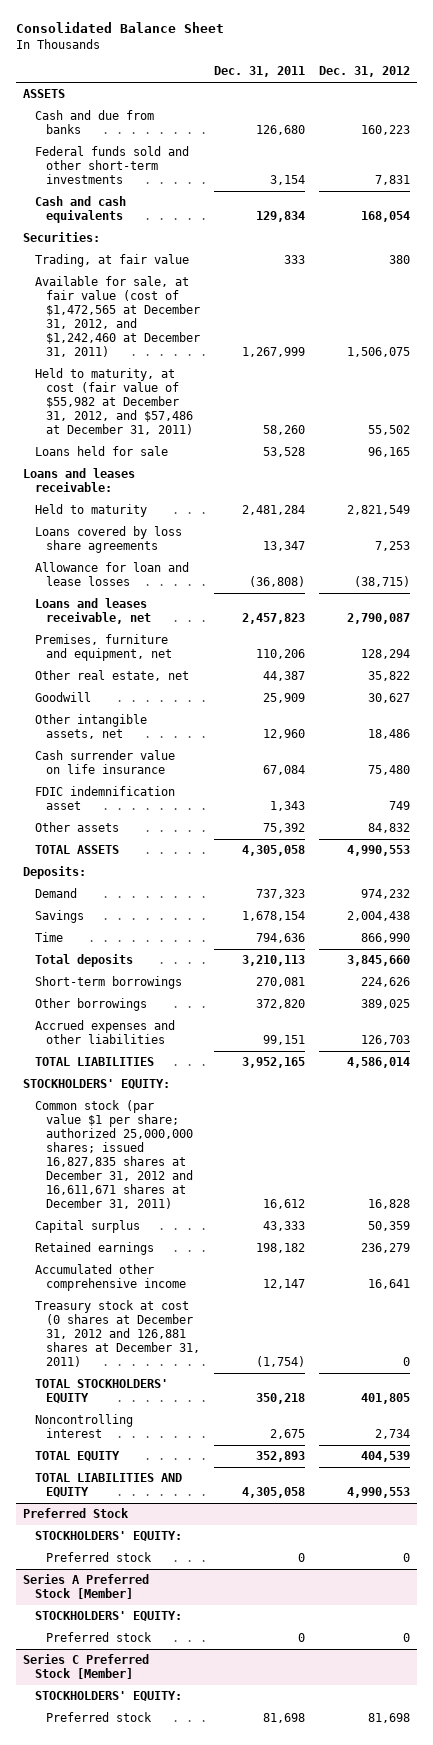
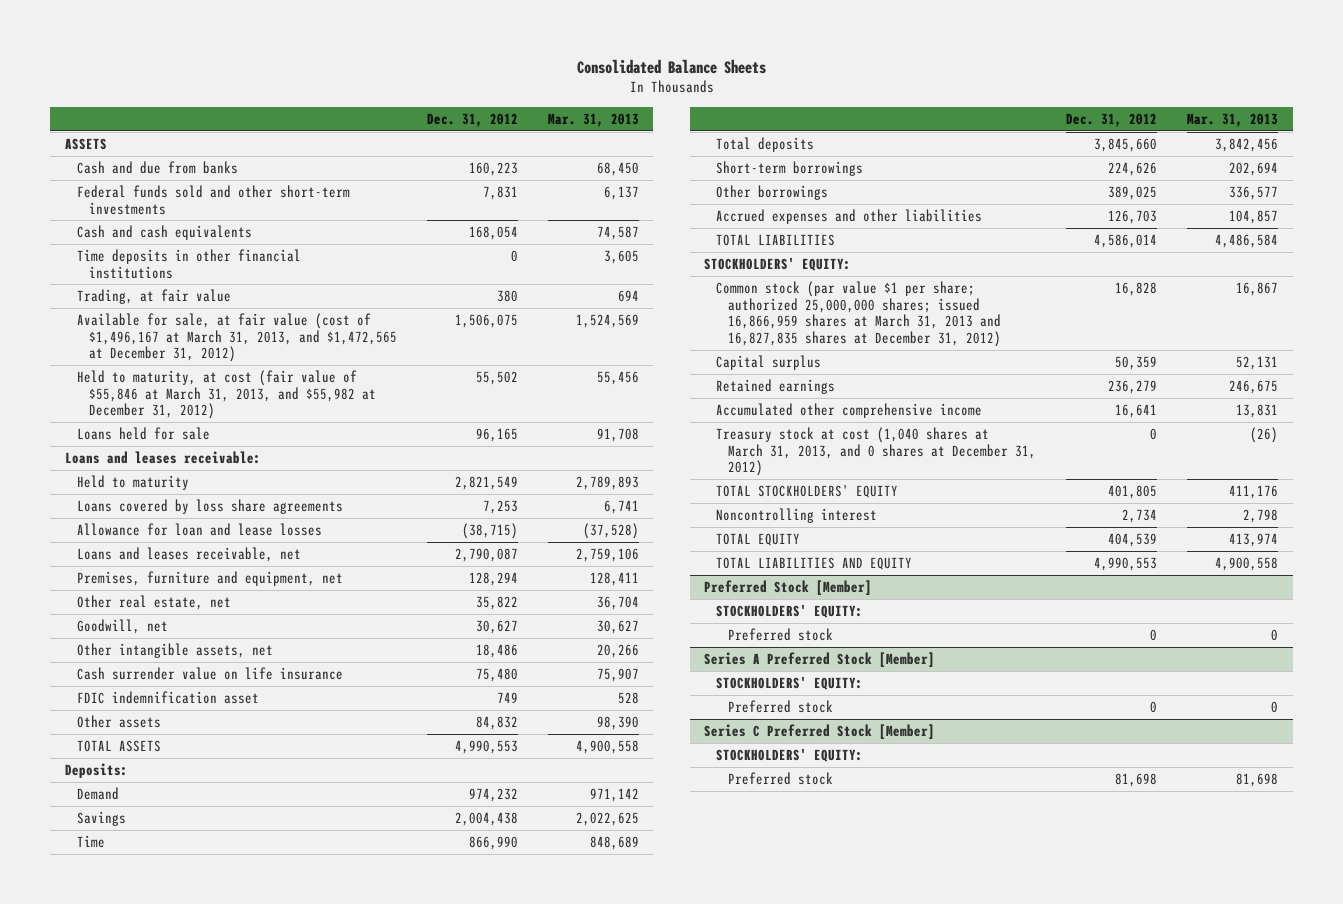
- Consolidated Balance Sheet
+ Consolidated Balance Sheets
- | Dec. 31, 2011 | Dec. 31, 2012
+ | Dec. 31, 2012 | Mar. 31, 2013
- Securities:
+ Time deposits in other financial institutions | 0 | 3,605
- Available for sale, at fair value (cost of $1,472,565 at December 31, 2012, and $1,242,460 at December 31, 2011) | 1,267,999 | 1,506,075
- Held to maturity, at cost (fair value of $55,982 at December 31, 2012, and $57,486 at December 31, 2011) | 58,260 | 55,502
+ Available for sale, at fair value (cost of $1,496,167 at March 31, 2013, and $1,472,565 at December 31, 2012) | 1,506,075 | 1,524,569
+ Held to maturity, at cost (fair value of $55,846 at March 31, 2013, and $55,982 at December 31, 2012) | 55,502 | 55,456
- Goodwill | 25,909 | 30,627
+ Goodwill, net | 30,627 | 30,627
- Common stock (par value $1 per share; authorized 25,000,000 shares; issued 16,827,835 shares at December 31, 2012 and 16,611,671 shares at December 31, 2011) | 16,612 | 16,828
+ Common stock (par value $1 per share; authorized 25,000,000 shares; issued 16,866,959 shares at March 31, 2013 and 16,827,835 shares at December 31, 2012) | 16,828 | 16,867
- Treasury stock at cost (0 shares at December 31, 2012 and 126,881 shares at December 31, 2011) | (1,754) | 0
+ Treasury stock at cost (1,040 shares at March 31, 2013, and 0 shares at December 31, 2012) | 0 | (26)
- Preferred Stock
+ Preferred Stock [Member]

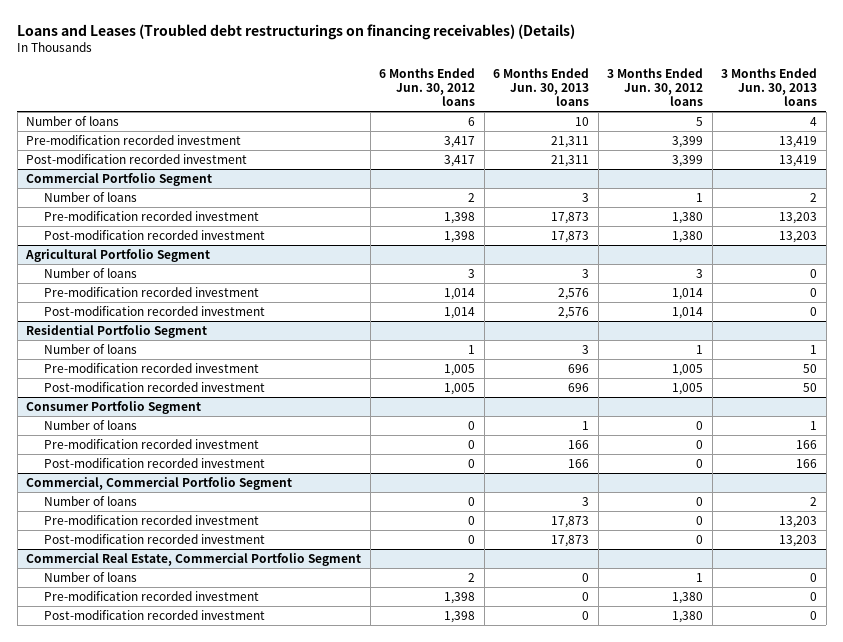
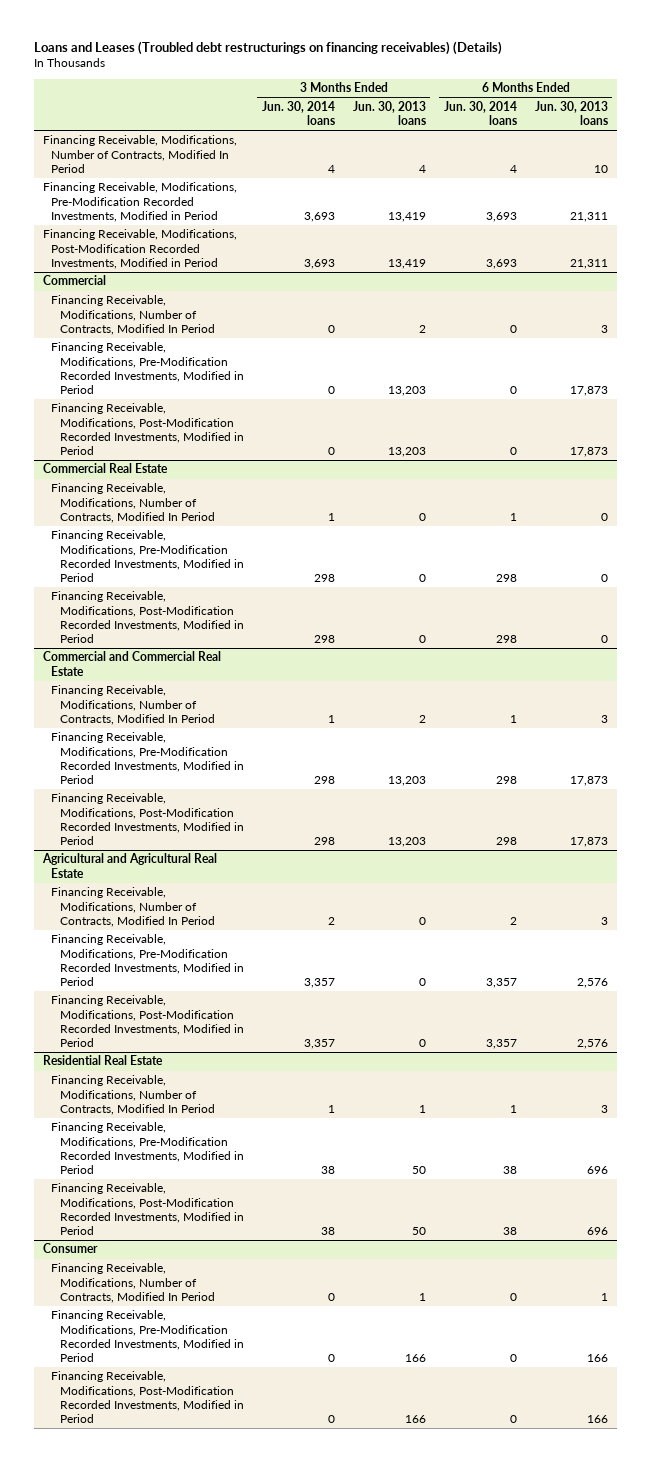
- | 6 Months Ended Jun. 30, 2012 loans | 6 Months Ended Jun. 30, 2013 loans | 3 Months Ended Jun. 30, 2012 loans | 3 Months Ended Jun. 30, 2013 loans
+ | 3 Months Ended Jun. 30, 2014 loans | 3 Months Ended Jun. 30, 2013 loans | 6 Months Ended Jun. 30, 2014 loans | 6 Months Ended Jun. 30, 2013 loans
- Number of loans | 6 | 10 | 5 | 4
- Pre-modification recorded investment | 3,417 | 21,311 | 3,399 | 13,419
- Post-modification recorded investment | 3,417 | 21,311 | 3,399 | 13,419
- Commercial Portfolio Segment
- Number of loans | 2 | 3 | 1 | 2
- Pre-modification recorded investment | 1,398 | 17,873 | 1,380 | 13,203
- Post-modification recorded investment | 1,398 | 17,873 | 1,380 | 13,203
- Agricultural Portfolio Segment
- Number of loans | 3 | 3 | 3 | 0
- Pre-modification recorded investment | 1,014 | 2,576 | 1,014 | 0
- Post-modification recorded investment | 1,014 | 2,576 | 1,014 | 0
- Residential Portfolio Segment
- Number of loans | 1 | 3 | 1 | 1
- Pre-modification recorded investment | 1,005 | 696 | 1,005 | 50
- Post-modification recorded investment | 1,005 | 696 | 1,005 | 50
- Consumer Portfolio Segment
- Number of loans | 0 | 1 | 0 | 1
- Pre-modification recorded investment | 0 | 166 | 0 | 166
- Post-modification recorded investment | 0 | 166 | 0 | 166
- Commercial, Commercial Portfolio Segment
- Number of loans | 0 | 3 | 0 | 2
- Pre-modification recorded investment | 0 | 17,873 | 0 | 13,203
- Post-modification recorded investment | 0 | 17,873 | 0 | 13,203
- Commercial Real Estate, Commercial Portfolio Segment
- Number of loans | 2 | 0 | 1 | 0
- Pre-modification recorded investment | 1,398 | 0 | 1,380 | 0
- Post-modification recorded investment | 1,398 | 0 | 1,380 | 0
+ Financing Receivable, Modifications, Number of Contracts, Modified In Period | 4 | 4 | 4 | 10
+ Financing Receivable, Modifications, Pre-Modification Recorded Investments, Modified in Period | 3,693 | 13,419 | 3,693 | 21,311
+ Financing Receivable, Modifications, Post-Modification Recorded Investments, Modified in Period | 3,693 | 13,419 | 3,693 | 21,311
+ Commercial
+ Financing Receivable, Modifications, Number of Contracts, Modified In Period | 0 | 2 | 0 | 3
+ Financing Receivable, Modifications, Pre-Modification Recorded Investments, Modified in Period | 0 | 13,203 | 0 | 17,873
+ Financing Receivable, Modifications, Post-Modification Recorded Investments, Modified in Period | 0 | 13,203 | 0 | 17,873
+ Commercial Real Estate
+ Financing Receivable, Modifications, Number of Contracts, Modified In Period | 1 | 0 | 1 | 0
+ Financing Receivable, Modifications, Pre-Modification Recorded Investments, Modified in Period | 298 | 0 | 298 | 0
+ Financing Receivable, Modifications, Post-Modification Recorded Investments, Modified in Period | 298 | 0 | 298 | 0
+ Commercial and Commercial Real Estate
+ Financing Receivable, Modifications, Number of Contracts, Modified In Period | 1 | 2 | 1 | 3
+ Financing Receivable, Modifications, Pre-Modification Recorded Investments, Modified in Period | 298 | 13,203 | 298 | 17,873
+ Financing Receivable, Modifications, Post-Modification Recorded Investments, Modified in Period | 298 | 13,203 | 298 | 17,873
+ Agricultural and Agricultural Real Estate
+ Financing Receivable, Modifications, Number of Contracts, Modified In Period | 2 | 0 | 2 | 3
+ Financing Receivable, Modifications, Pre-Modification Recorded Investments, Modified in Period | 3,357 | 0 | 3,357 | 2,576
+ Financing Receivable, Modifications, Post-Modification Recorded Investments, Modified in Period | 3,357 | 0 | 3,357 | 2,576
+ Residential Real Estate
+ Financing Receivable, Modifications, Number of Contracts, Modified In Period | 1 | 1 | 1 | 3
+ Financing Receivable, Modifications, Pre-Modification Recorded Investments, Modified in Period | 38 | 50 | 38 | 696
+ Financing Receivable, Modifications, Post-Modification Recorded Investments, Modified in Period | 38 | 50 | 38 | 696
+ Consumer
+ Financing Receivable, Modifications, Number of Contracts, Modified In Period | 0 | 1 | 0 | 1
+ Financing Receivable, Modifications, Pre-Modification Recorded Investments, Modified in Period | 0 | 166 | 0 | 166
+ Financing Receivable, Modifications, Post-Modification Recorded Investments, Modified in Period | 0 | 166 | 0 | 166

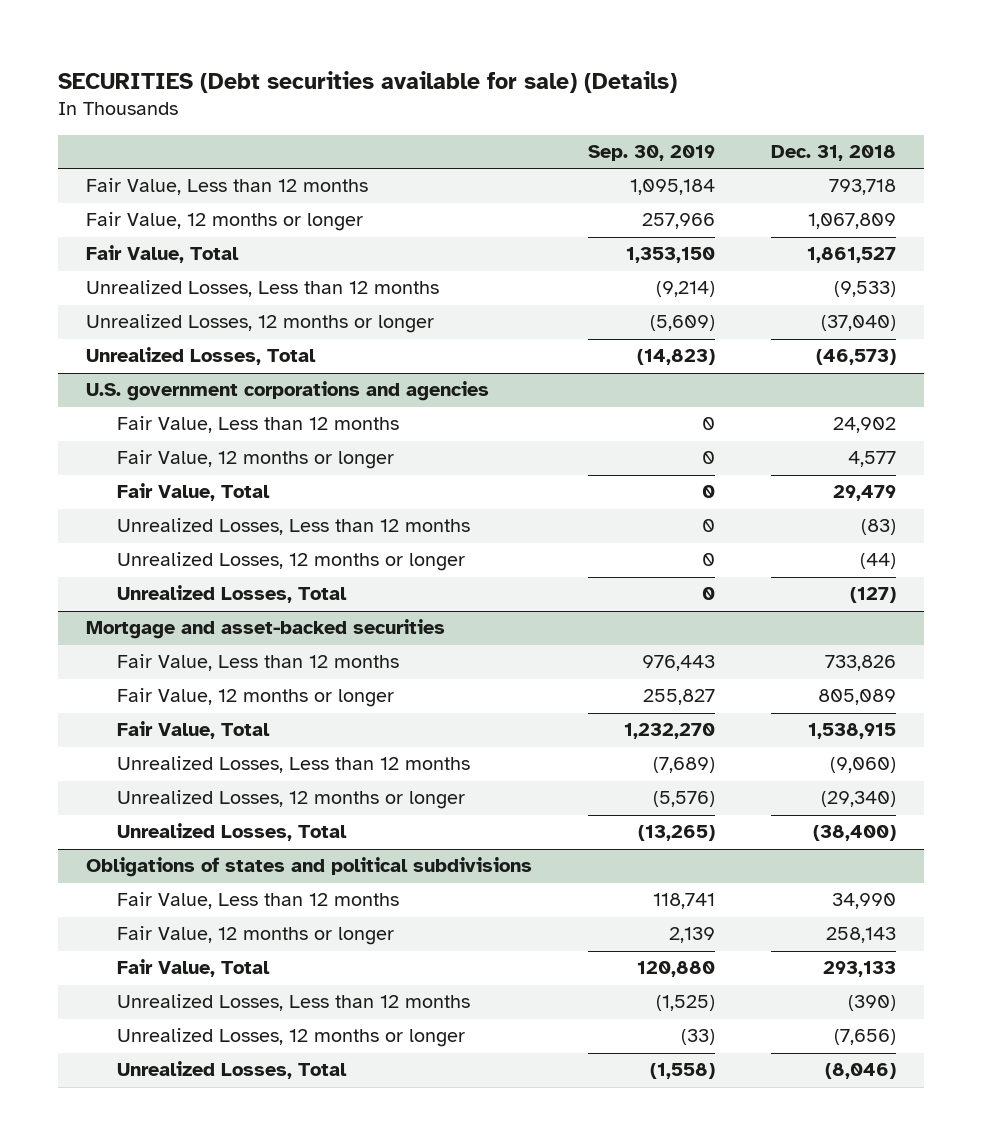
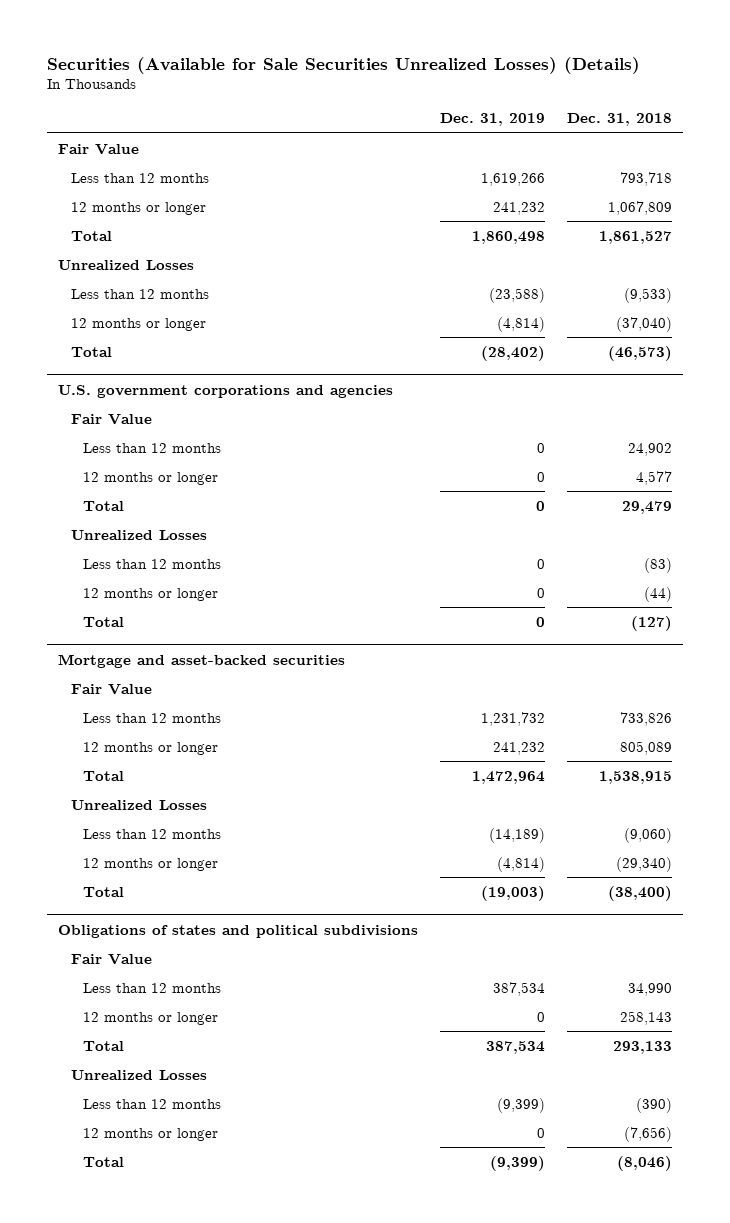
- SECURITIES (Debt securities available for sale) (Details)
+ Securities (Available for Sale Securities Unrealized Losses) (Details)
- | Sep. 30, 2019 | Dec. 31, 2018
+ | Dec. 31, 2019 | Dec. 31, 2018
- Fair Value, Less than 12 months | 1,095,184 | 793,718
- Fair Value, 12 months or longer | 257,966 | 1,067,809
- Fair Value, Total | 1,353,150 | 1,861,527
- Unrealized Losses, Less than 12 months | (9,214) | (9,533)
- Unrealized Losses, 12 months or longer | (5,609) | (37,040)
- Unrealized Losses, Total | (14,823) | (46,573)
+ Fair Value
+ Less than 12 months | 1,619,266 | 793,718
+ 12 months or longer | 241,232 | 1,067,809
+ Total | 1,860,498 | 1,861,527
+ Unrealized Losses
+ Less than 12 months | (23,588) | (9,533)
+ 12 months or longer | (4,814) | (37,040)
+ Total | (28,402) | (46,573)
@ U.S. government corporations and agencies
- Fair Value, Less than 12 months | 0 | 24,902
- Fair Value, 12 months or longer | 0 | 4,577
- Fair Value, Total | 0 | 29,479
- Unrealized Losses, Less than 12 months | 0 | (83)
- Unrealized Losses, 12 months or longer | 0 | (44)
- Unrealized Losses, Total | 0 | (127)
+ Fair Value
+ Less than 12 months | 0 | 24,902
+ 12 months or longer | 0 | 4,577
+ Total | 0 | 29,479
+ Unrealized Losses
+ Less than 12 months | 0 | (83)
+ 12 months or longer | 0 | (44)
+ Total | 0 | (127)
@ Mortgage and asset-backed securities
- Fair Value, Less than 12 months | 976,443 | 733,826
- Fair Value, 12 months or longer | 255,827 | 805,089
- Fair Value, Total | 1,232,270 | 1,538,915
- Unrealized Losses, Less than 12 months | (7,689) | (9,060)
- Unrealized Losses, 12 months or longer | (5,576) | (29,340)
- Unrealized Losses, Total | (13,265) | (38,400)
+ Fair Value
+ Less than 12 months | 1,231,732 | 733,826
+ 12 months or longer | 241,232 | 805,089
+ Total | 1,472,964 | 1,538,915
+ Unrealized Losses
+ Less than 12 months | (14,189) | (9,060)
+ 12 months or longer | (4,814) | (29,340)
+ Total | (19,003) | (38,400)
@ Obligations of states and political subdivisions
- Fair Value, Less than 12 months | 118,741 | 34,990
- Fair Value, 12 months or longer | 2,139 | 258,143
- Fair Value, Total | 120,880 | 293,133
- Unrealized Losses, Less than 12 months | (1,525) | (390)
- Unrealized Losses, 12 months or longer | (33) | (7,656)
- Unrealized Losses, Total | (1,558) | (8,046)
+ Fair Value
+ Less than 12 months | 387,534 | 34,990
+ 12 months or longer | 0 | 258,143
+ Total | 387,534 | 293,133
+ Unrealized Losses
+ Less than 12 months | (9,399) | (390)
+ 12 months or longer | 0 | (7,656)
+ Total | (9,399) | (8,046)

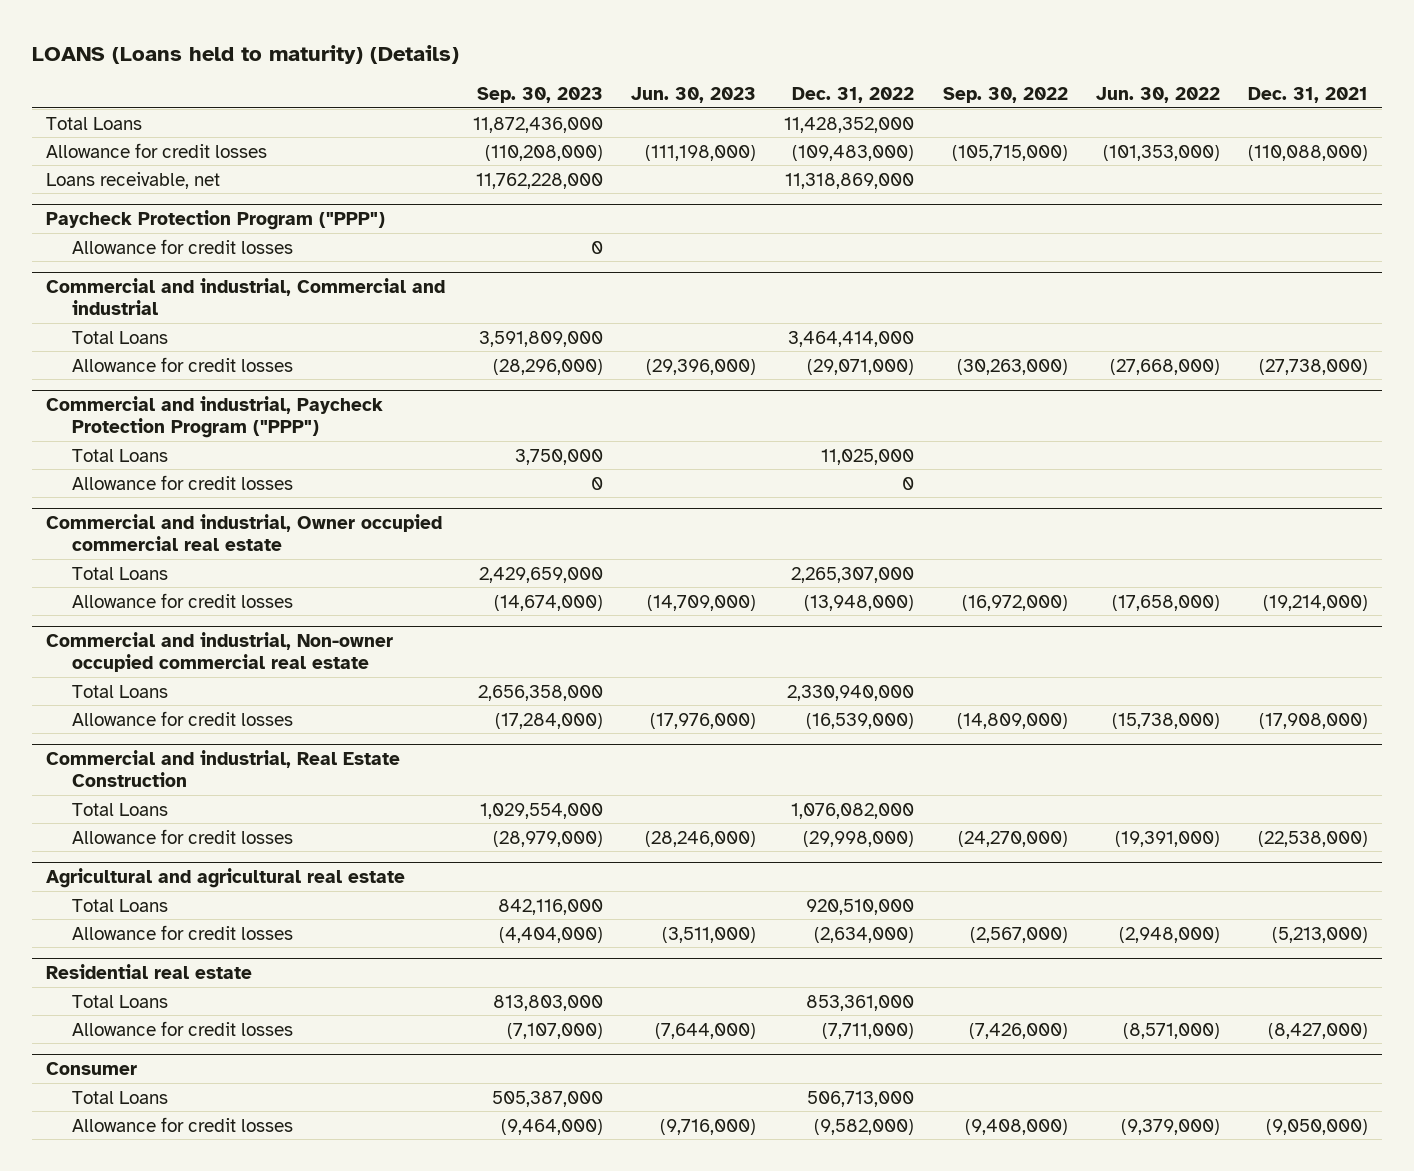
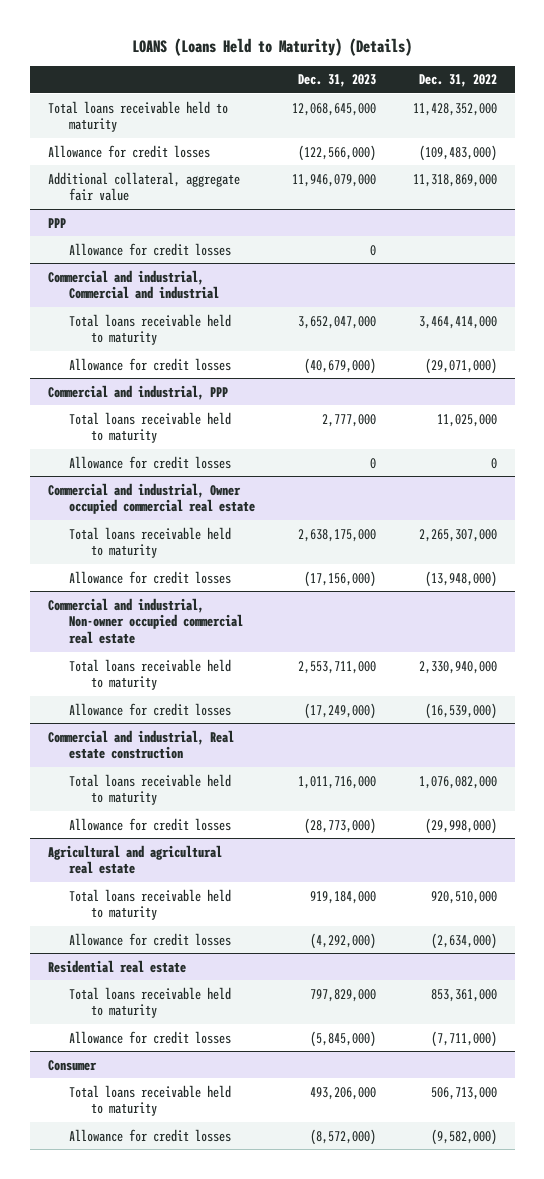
- LOANS (Loans held to maturity) (Details)
+ LOANS (Loans Held to Maturity) (Details)
- | Sep. 30, 2023 | Jun. 30, 2023 | Dec. 31, 2022 | Sep. 30, 2022 | Jun. 30, 2022 | Dec. 31, 2021
+ | Dec. 31, 2023 | Dec. 31, 2022
- Total Loans | 11,872,436,000 | | 11,428,352,000 | | |
+ Total loans receivable held to maturity | 12,068,645,000 | 11,428,352,000
- Loans receivable, net | 11,762,228,000 | | 11,318,869,000 | | |
- Paycheck Protection Program ("PPP")
+ Additional collateral, aggregate fair value | 11,946,079,000 | 11,318,869,000
+ PPP
@ Commercial and industrial, Commercial and industrial
- Total Loans | 3,591,809,000 | | 3,464,414,000 | | |
+ Total loans receivable held to maturity | 3,652,047,000 | 3,464,414,000
- Commercial and industrial, Paycheck Protection Program ("PPP")
- Total Loans | 3,750,000 | | 11,025,000 | | |
+ Commercial and industrial, PPP
+ Total loans receivable held to maturity | 2,777,000 | 11,025,000
@ Commercial and industrial, Owner occupied commercial real estate
- Total Loans | 2,429,659,000 | | 2,265,307,000 | | |
+ Total loans receivable held to maturity | 2,638,175,000 | 2,265,307,000
@ Commercial and industrial, Non-owner occupied commercial real estate
- Total Loans | 2,656,358,000 | | 2,330,940,000 | | |
+ Total loans receivable held to maturity | 2,553,711,000 | 2,330,940,000
- Commercial and industrial, Real Estate Construction
- Total Loans | 1,029,554,000 | | 1,076,082,000 | | |
+ Commercial and industrial, Real estate construction
+ Total loans receivable held to maturity | 1,011,716,000 | 1,076,082,000
@ Agricultural and agricultural real estate
- Total Loans | 842,116,000 | | 920,510,000 | | |
+ Total loans receivable held to maturity | 919,184,000 | 920,510,000
@ Residential real estate
- Total Loans | 813,803,000 | | 853,361,000 | | |
+ Total loans receivable held to maturity | 797,829,000 | 853,361,000
@ Consumer
- Total Loans | 505,387,000 | | 506,713,000 | | |
+ Total loans receivable held to maturity | 493,206,000 | 506,713,000

